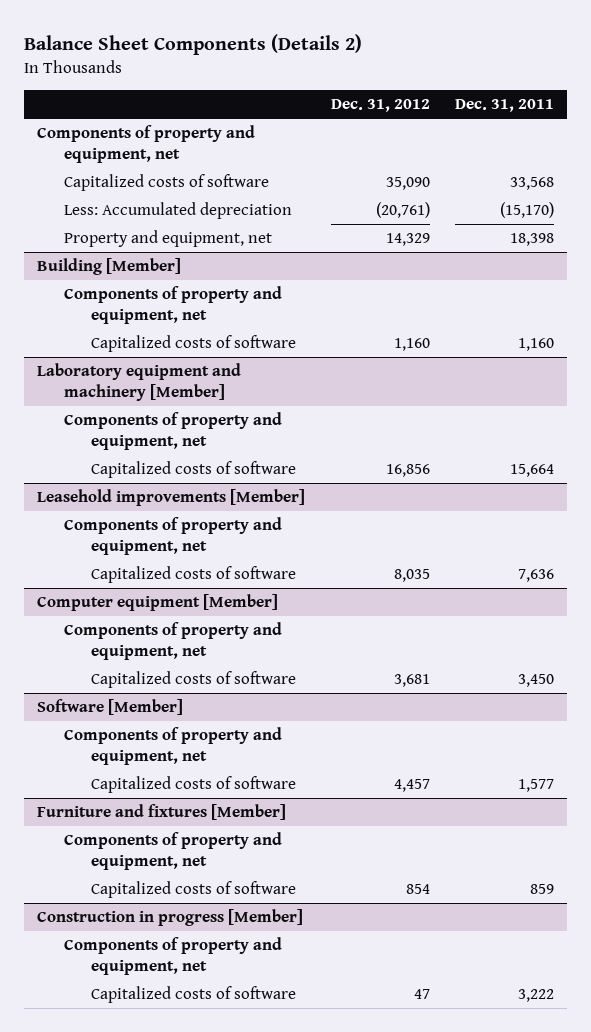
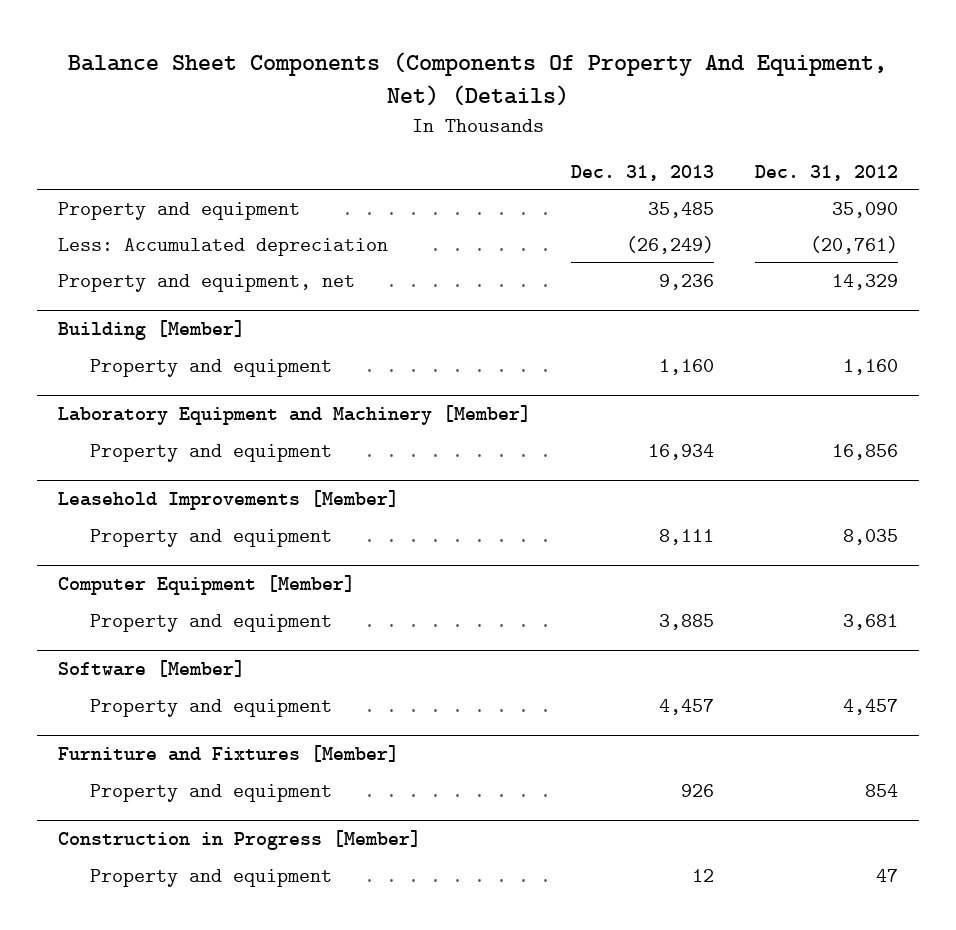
- Balance Sheet Components (Details 2)
+ Balance Sheet Components (Components Of Property And Equipment, Net) (Details)
- | Dec. 31, 2012 | Dec. 31, 2011
+ | Dec. 31, 2013 | Dec. 31, 2012
- Components of property and equipment, net
- Capitalized costs of software | 35,090 | 33,568
+ Property and equipment | 35,485 | 35,090
@ Building [Member]
- Components of property and equipment, net
- Capitalized costs of software | 1,160 | 1,160
- Laboratory equipment and machinery [Member]
- Components of property and equipment, net
- Capitalized costs of software | 16,856 | 15,664
- Leasehold improvements [Member]
- Components of property and equipment, net
- Capitalized costs of software | 8,035 | 7,636
- Computer equipment [Member]
- Components of property and equipment, net
- Capitalized costs of software | 3,681 | 3,450
@ Building [Member]
+ Property and equipment | 1,160 | 1,160
+ Laboratory Equipment and Machinery [Member]
+ Property and equipment | 16,934 | 16,856
+ Leasehold Improvements [Member]
+ Property and equipment | 8,111 | 8,035
+ Computer Equipment [Member]
+ Property and equipment | 3,885 | 3,681
@ Software [Member]
- Components of property and equipment, net
- Capitalized costs of software | 4,457 | 1,577
- Furniture and fixtures [Member]
- Components of property and equipment, net
- Capitalized costs of software | 854 | 859
- Construction in progress [Member]
- Components of property and equipment, net
- Capitalized costs of software | 47 | 3,222
@ Software [Member]
+ Property and equipment | 4,457 | 4,457
+ Furniture and Fixtures [Member]
+ Property and equipment | 926 | 854
+ Construction in Progress [Member]
+ Property and equipment | 12 | 47

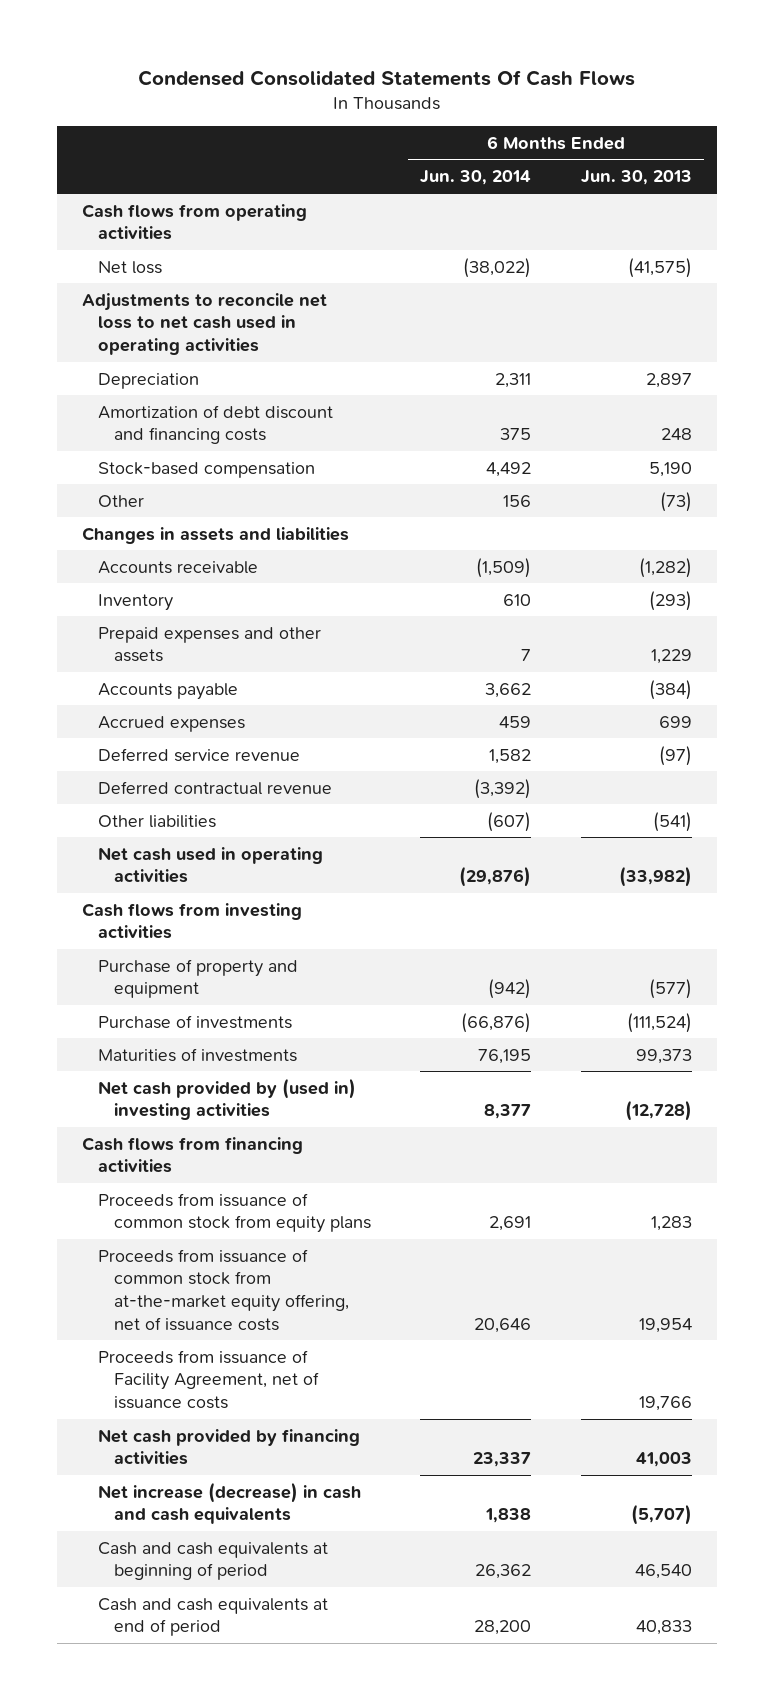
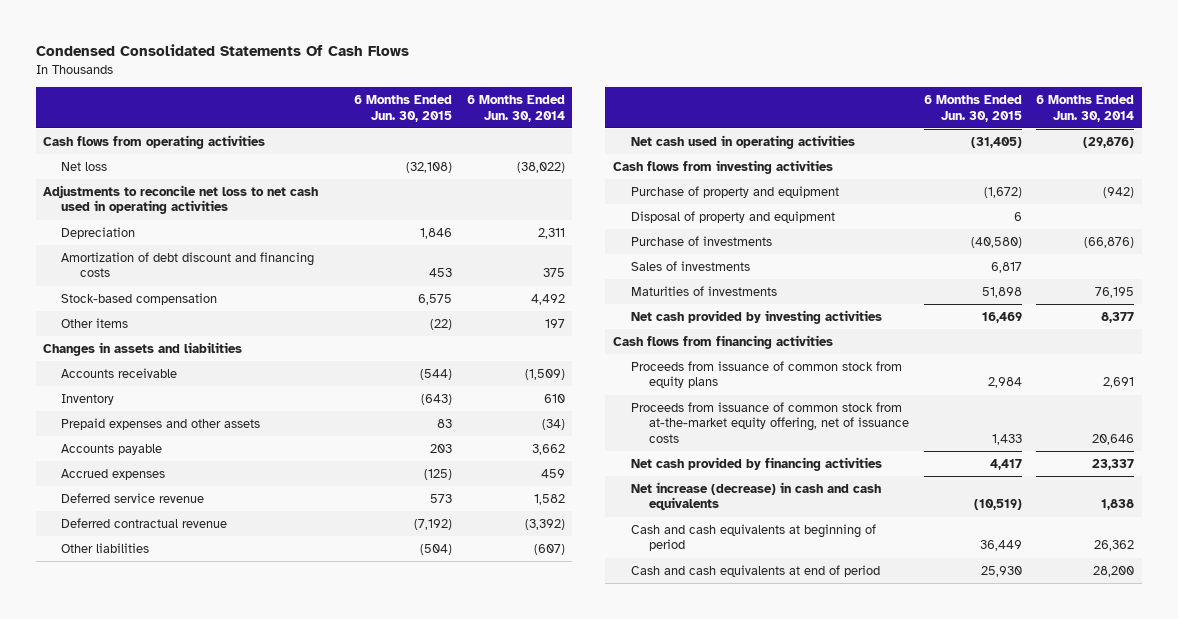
- | 6 Months Ended Jun. 30, 2014 | 6 Months Ended Jun. 30, 2013
+ | 6 Months Ended Jun. 30, 2015 | 6 Months Ended Jun. 30, 2014
- Other | 156 | (73)
+ Other items | (22) | 197
- Prepaid expenses and other assets | 7 | 1,229
+ Prepaid expenses and other assets | 83 | (34)
+ Disposal of property and equipment | 6 |
+ Sales of investments | 6,817 |
- Net cash provided by (used in) investing activities | 8,377 | (12,728)
+ Net cash provided by investing activities | 16,469 | 8,377
- Proceeds from issuance of Facility Agreement, net of issuance costs | | 19,766

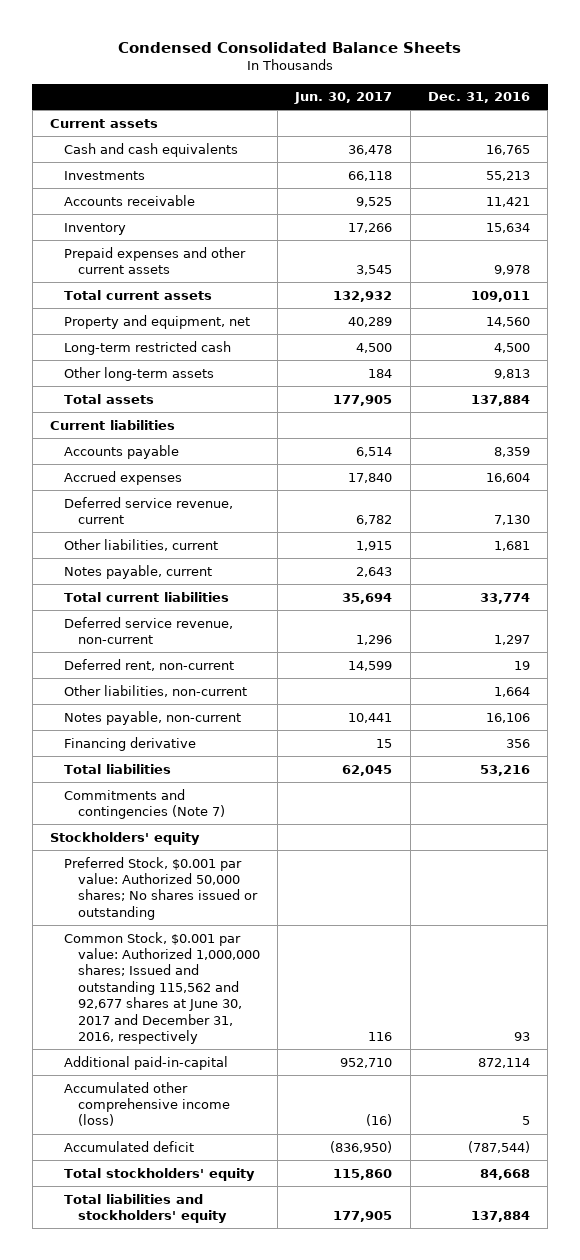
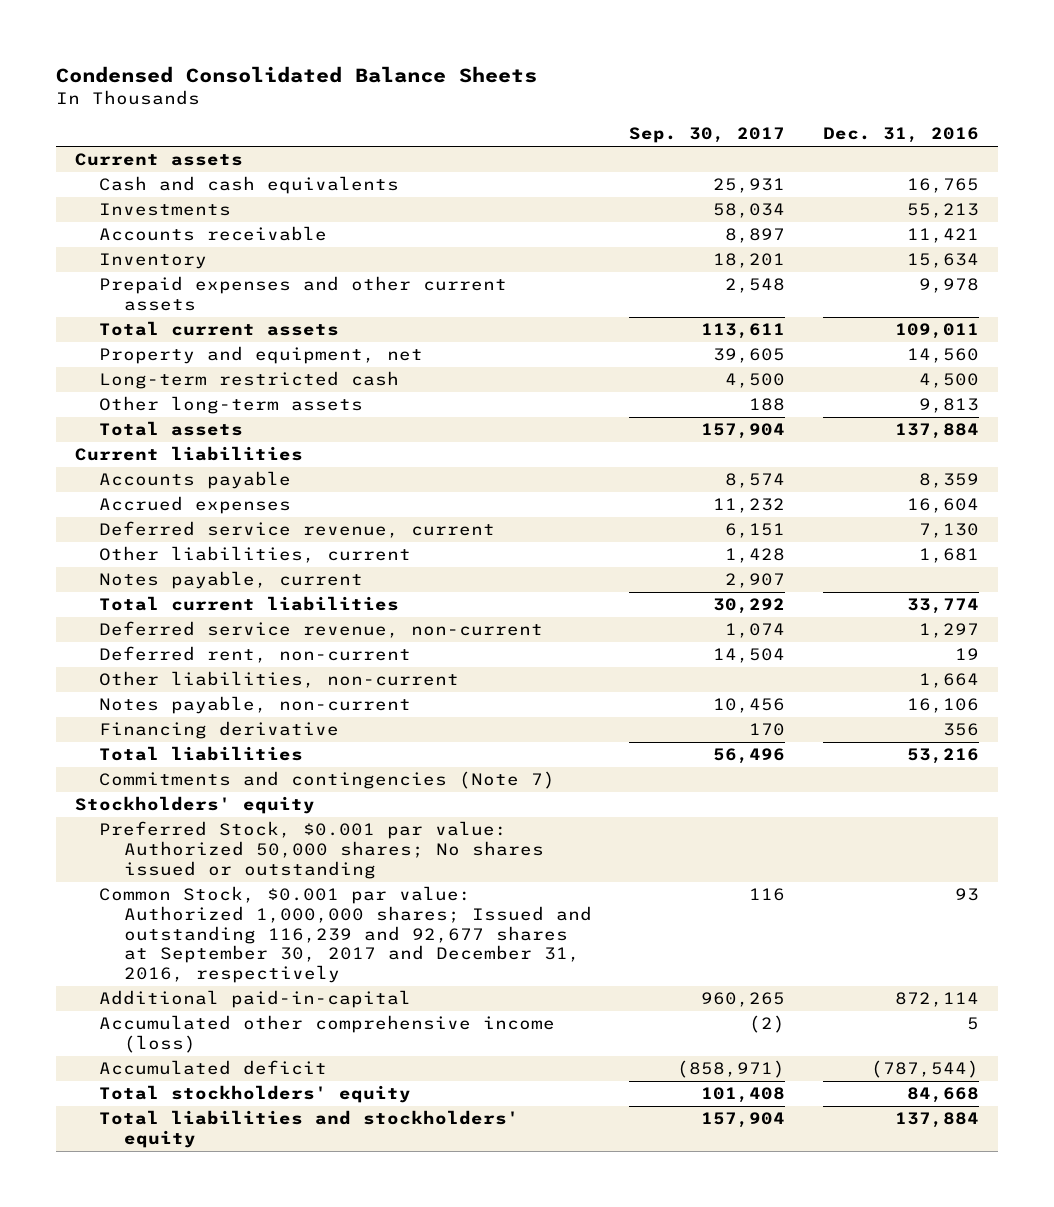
- | Jun. 30, 2017 | Dec. 31, 2016
+ | Sep. 30, 2017 | Dec. 31, 2016
- Common Stock, $0.001 par value: Authorized 1,000,000 shares; Issued and outstanding 115,562 and 92,677 shares at June 30, 2017 and December 31, 2016, respectively | 116 | 93
+ Common Stock, $0.001 par value: Authorized 1,000,000 shares; Issued and outstanding 116,239 and 92,677 shares at September 30, 2017 and December 31, 2016, respectively | 116 | 93

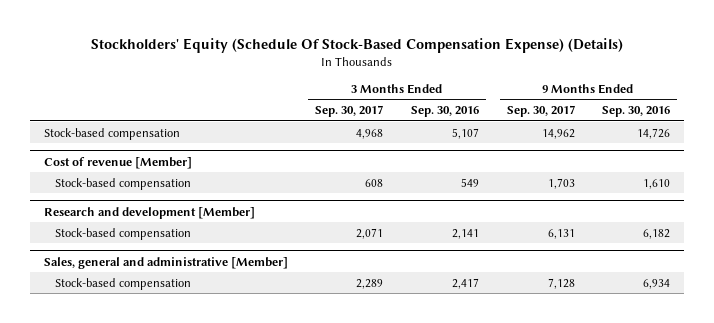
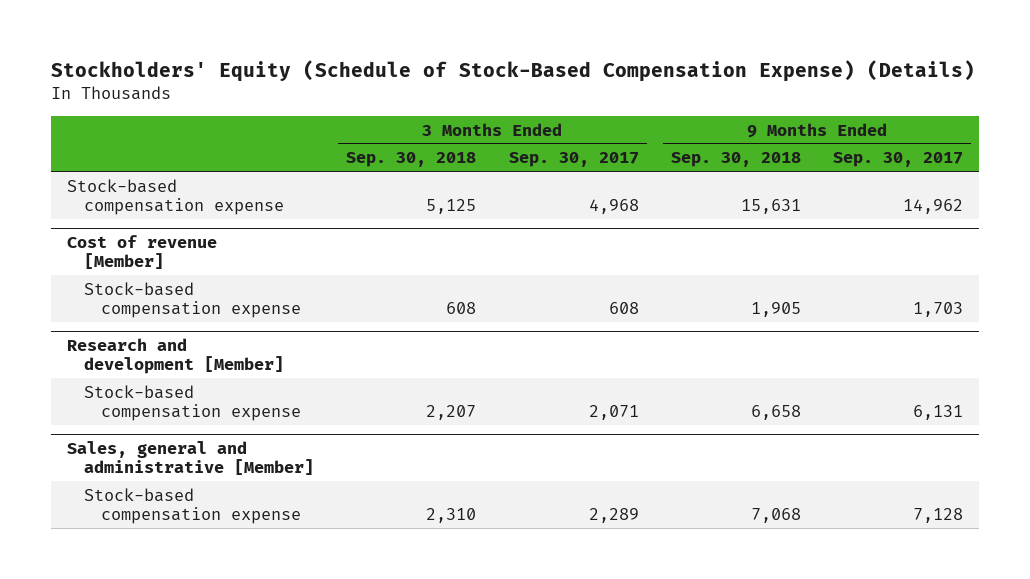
- Stockholders' Equity (Schedule Of Stock-Based Compensation Expense) (Details)
+ Stockholders' Equity (Schedule of Stock-Based Compensation Expense) (Details)
- | 3 Months Ended Sep. 30, 2017 | 3 Months Ended Sep. 30, 2016 | 9 Months Ended Sep. 30, 2017 | 9 Months Ended Sep. 30, 2016
+ | 3 Months Ended Sep. 30, 2018 | 3 Months Ended Sep. 30, 2017 | 9 Months Ended Sep. 30, 2018 | 9 Months Ended Sep. 30, 2017
- Stock-based compensation | 4,968 | 5,107 | 14,962 | 14,726
+ Stock-based compensation expense | 5,125 | 4,968 | 15,631 | 14,962
@ Cost of revenue [Member]
- Stock-based compensation | 608 | 549 | 1,703 | 1,610
+ Stock-based compensation expense | 608 | 608 | 1,905 | 1,703
@ Research and development [Member]
- Stock-based compensation | 2,071 | 2,141 | 6,131 | 6,182
+ Stock-based compensation expense | 2,207 | 2,071 | 6,658 | 6,131
@ Sales, general and administrative [Member]
- Stock-based compensation | 2,289 | 2,417 | 7,128 | 6,934
+ Stock-based compensation expense | 2,310 | 2,289 | 7,068 | 7,128

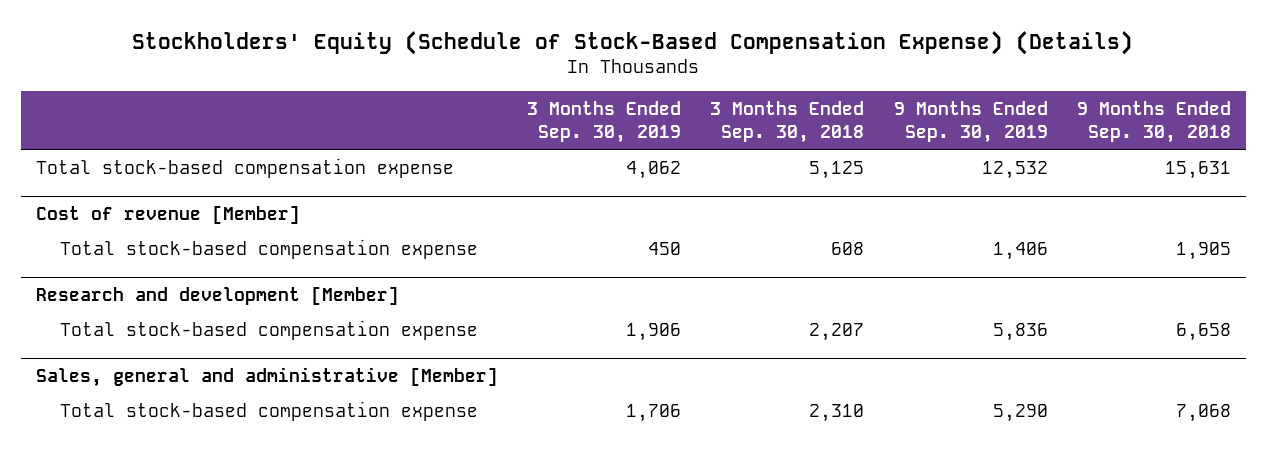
- | 3 Months Ended Sep. 30, 2018 | 3 Months Ended Sep. 30, 2017 | 9 Months Ended Sep. 30, 2018 | 9 Months Ended Sep. 30, 2017
+ | 3 Months Ended Sep. 30, 2019 | 3 Months Ended Sep. 30, 2018 | 9 Months Ended Sep. 30, 2019 | 9 Months Ended Sep. 30, 2018
- Stock-based compensation expense | 5,125 | 4,968 | 15,631 | 14,962
+ Total stock-based compensation expense | 4,062 | 5,125 | 12,532 | 15,631
@ Cost of revenue [Member]
- Stock-based compensation expense | 608 | 608 | 1,905 | 1,703
+ Total stock-based compensation expense | 450 | 608 | 1,406 | 1,905
@ Research and development [Member]
- Stock-based compensation expense | 2,207 | 2,071 | 6,658 | 6,131
+ Total stock-based compensation expense | 1,906 | 2,207 | 5,836 | 6,658
@ Sales, general and administrative [Member]
- Stock-based compensation expense | 2,310 | 2,289 | 7,068 | 7,128
+ Total stock-based compensation expense | 1,706 | 2,310 | 5,290 | 7,068

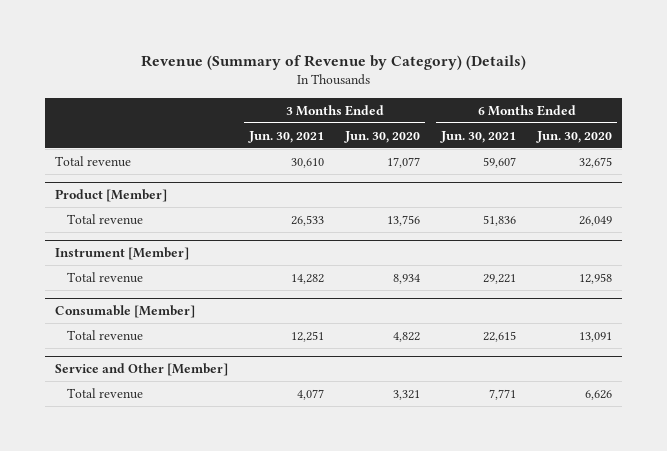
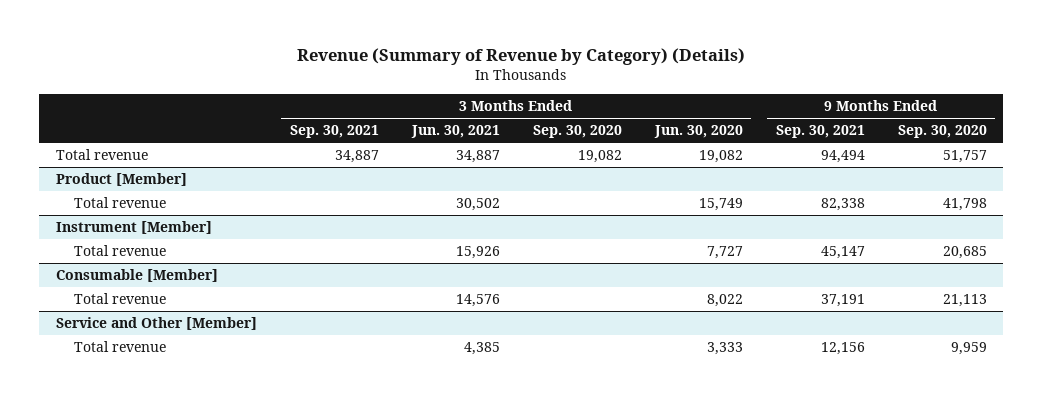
- | 3 Months Ended Jun. 30, 2021 | 3 Months Ended Jun. 30, 2020 | 6 Months Ended Jun. 30, 2021 | 6 Months Ended Jun. 30, 2020
+ | 3 Months Ended Sep. 30, 2021 | 3 Months Ended Jun. 30, 2021 | 3 Months Ended Sep. 30, 2020 | 3 Months Ended Jun. 30, 2020 | 9 Months Ended Sep. 30, 2021 | 9 Months Ended Sep. 30, 2020
- Total revenue | 30,610 | 17,077 | 59,607 | 32,675
+ Total revenue | 34,887 | 34,887 | 19,082 | 19,082 | 94,494 | 51,757
@ Product [Member]
- Total revenue | 26,533 | 13,756 | 51,836 | 26,049
+ Total revenue | | 30,502 | | 15,749 | 82,338 | 41,798
@ Instrument [Member]
- Total revenue | 14,282 | 8,934 | 29,221 | 12,958
+ Total revenue | | 15,926 | | 7,727 | 45,147 | 20,685
@ Consumable [Member]
- Total revenue | 12,251 | 4,822 | 22,615 | 13,091
+ Total revenue | | 14,576 | | 8,022 | 37,191 | 21,113
@ Service and Other [Member]
- Total revenue | 4,077 | 3,321 | 7,771 | 6,626
+ Total revenue | | 4,385 | | 3,333 | 12,156 | 9,959

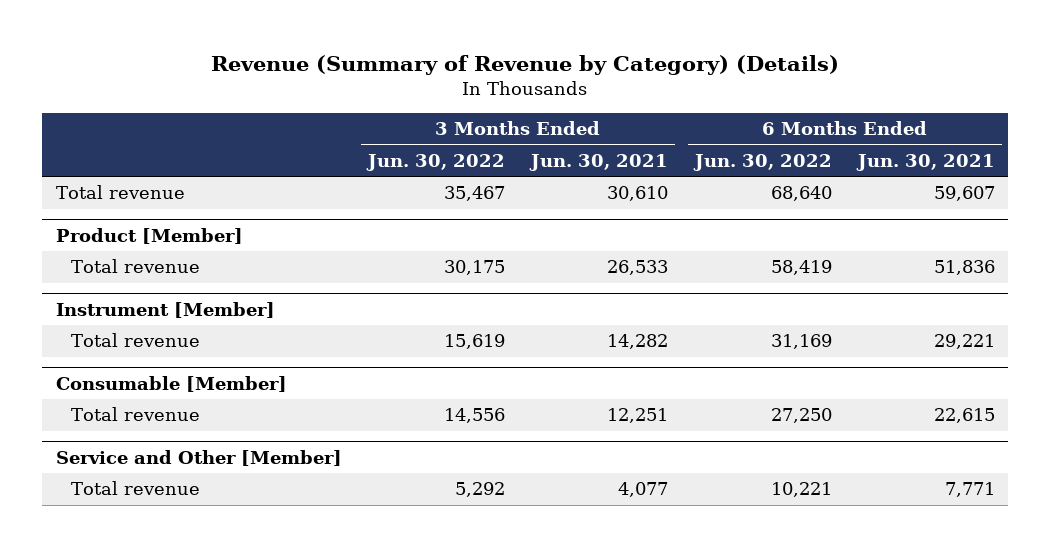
- | 3 Months Ended Sep. 30, 2021 | 3 Months Ended Jun. 30, 2021 | 3 Months Ended Sep. 30, 2020 | 3 Months Ended Jun. 30, 2020 | 9 Months Ended Sep. 30, 2021 | 9 Months Ended Sep. 30, 2020
+ | 3 Months Ended Jun. 30, 2022 | 3 Months Ended Jun. 30, 2021 | 6 Months Ended Jun. 30, 2022 | 6 Months Ended Jun. 30, 2021
- Total revenue | 34,887 | 34,887 | 19,082 | 19,082 | 94,494 | 51,757
+ Total revenue | 35,467 | 30,610 | 68,640 | 59,607
@ Product [Member]
- Total revenue | | 30,502 | | 15,749 | 82,338 | 41,798
+ Total revenue | 30,175 | 26,533 | 58,419 | 51,836
@ Instrument [Member]
- Total revenue | | 15,926 | | 7,727 | 45,147 | 20,685
+ Total revenue | 15,619 | 14,282 | 31,169 | 29,221
@ Consumable [Member]
- Total revenue | | 14,576 | | 8,022 | 37,191 | 21,113
+ Total revenue | 14,556 | 12,251 | 27,250 | 22,615
@ Service and Other [Member]
- Total revenue | | 4,385 | | 3,333 | 12,156 | 9,959
+ Total revenue | 5,292 | 4,077 | 10,221 | 7,771

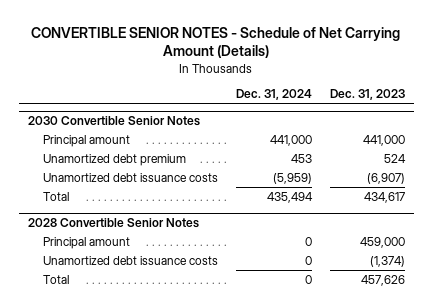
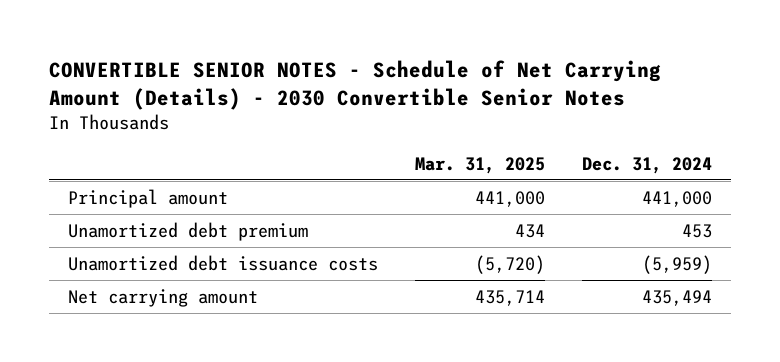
- CONVERTIBLE SENIOR NOTES - Schedule of Net Carrying Amount (Details)
+ CONVERTIBLE SENIOR NOTES - Schedule of Net Carrying Amount (Details) - 2030 Convertible Senior Notes
- | Dec. 31, 2024 | Dec. 31, 2023
+ | Mar. 31, 2025 | Dec. 31, 2024
- 2030 Convertible Senior Notes
- Total | 435,494 | 434,617
- 2028 Convertible Senior Notes
- Principal amount | 0 | 459,000
- Unamortized debt issuance costs | 0 | (1,374)
- Total | 0 | 457,626
+ Net carrying amount | 435,714 | 435,494

